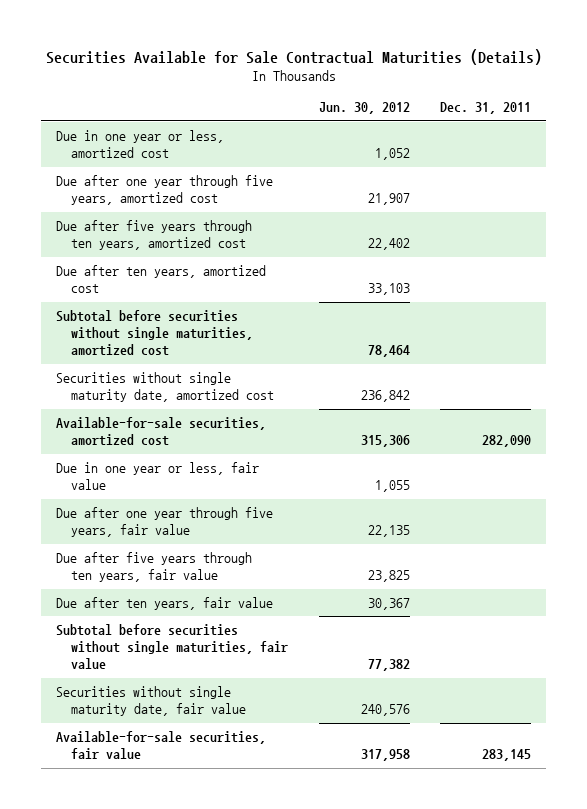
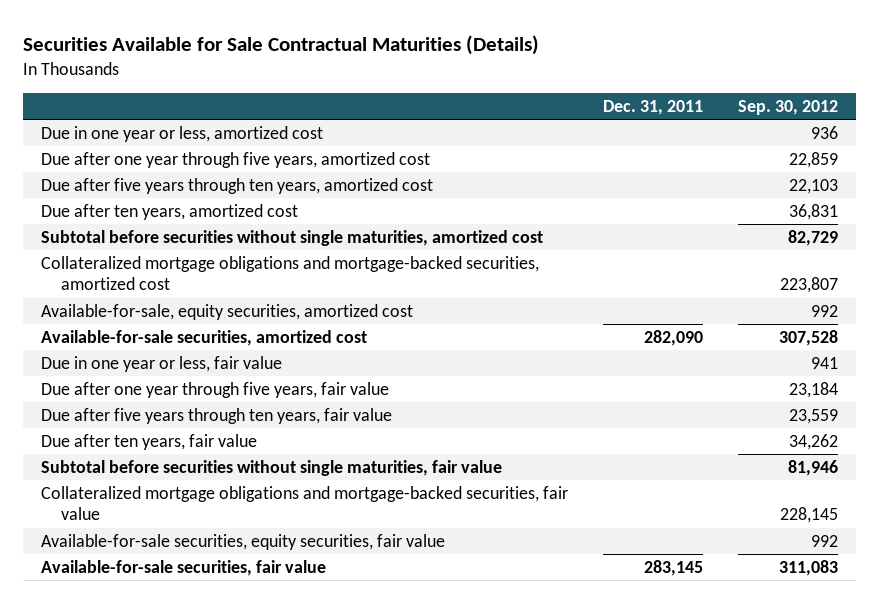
- | Jun. 30, 2012 | Dec. 31, 2011
+ | Dec. 31, 2011 | Sep. 30, 2012
- Securities without single maturity date, amortized cost | 236,842 |
+ Collateralized mortgage obligations and mortgage-backed securities, amortized cost | | 223,807
+ Available-for-sale, equity securities, amortized cost | | 992
- Securities without single maturity date, fair value | 240,576 |
+ Collateralized mortgage obligations and mortgage-backed securities, fair value | | 228,145
+ Available-for-sale securities, equity securities, fair value | | 992

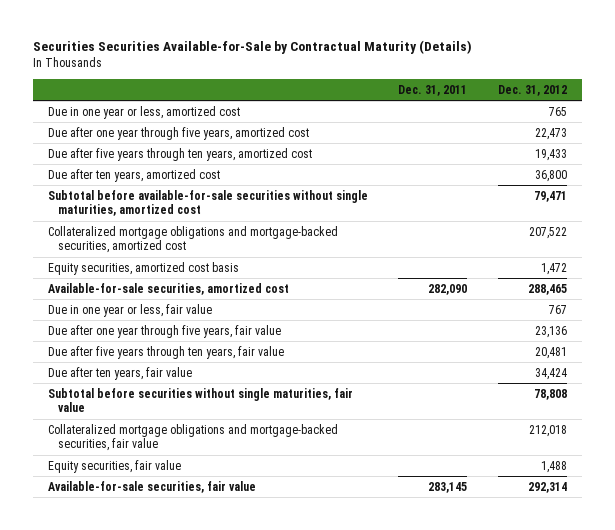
- Securities Available for Sale Contractual Maturities (Details)
+ Securities Securities Available-for-Sale by Contractual Maturity (Details)
- | Dec. 31, 2011 | Sep. 30, 2012
+ | Dec. 31, 2011 | Dec. 31, 2012
- Subtotal before securities without single maturities, amortized cost | | 82,729
+ Subtotal before available-for-sale securities without single maturities, amortized cost | | 79,471
- Available-for-sale, equity securities, amortized cost | | 992
+ Equity securities, amortized cost basis | | 1,472
- Available-for-sale securities, equity securities, fair value | | 992
+ Equity securities, fair value | | 1,488

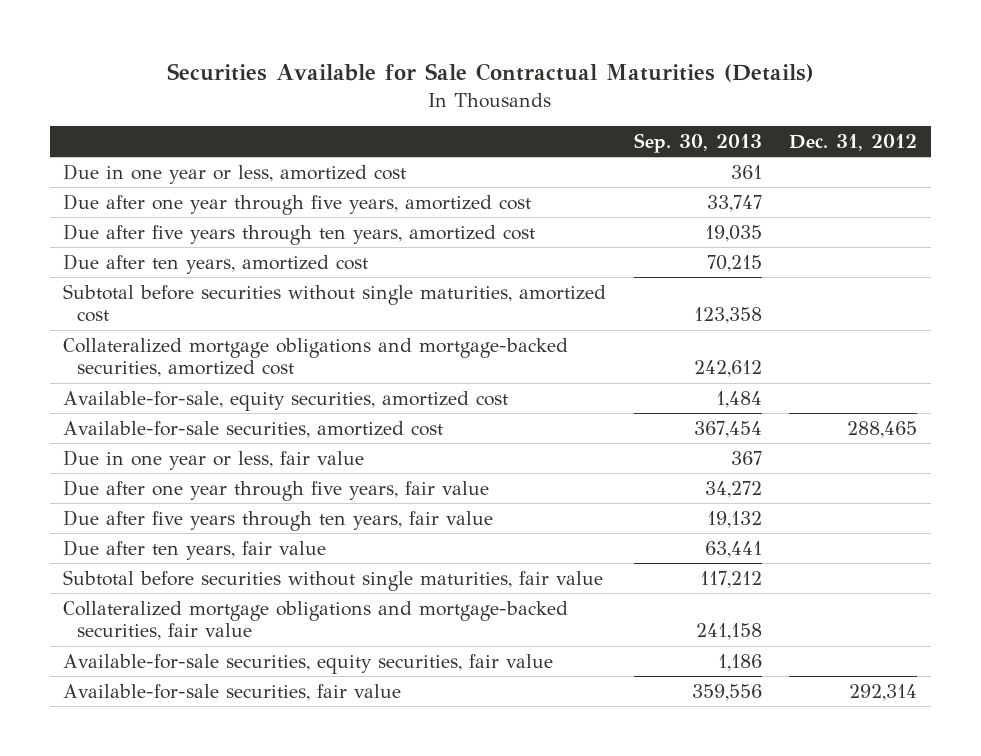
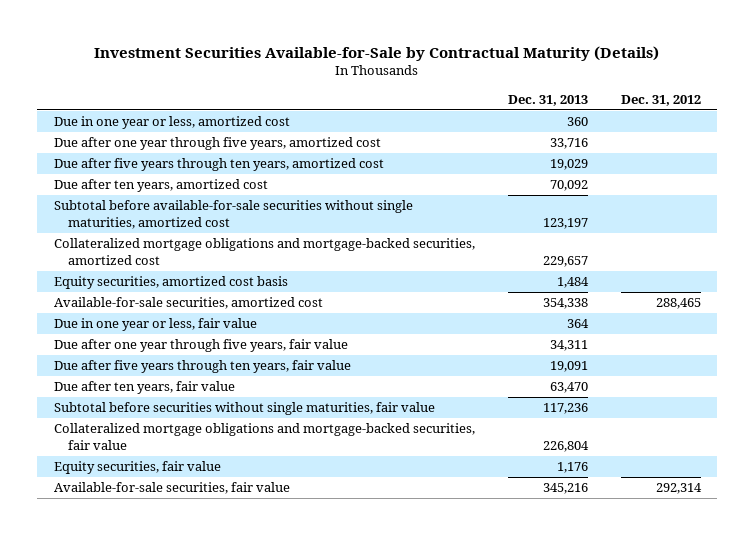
- Securities Available for Sale Contractual Maturities (Details)
+ Investment Securities Available-for-Sale by Contractual Maturity (Details)
- | Sep. 30, 2013 | Dec. 31, 2012
+ | Dec. 31, 2013 | Dec. 31, 2012
- Subtotal before securities without single maturities, amortized cost | 123,358 |
+ Subtotal before available-for-sale securities without single maturities, amortized cost | 123,197 |
- Available-for-sale, equity securities, amortized cost | 1,484 |
+ Equity securities, amortized cost basis | 1,484 |
- Available-for-sale securities, equity securities, fair value | 1,186 |
+ Equity securities, fair value | 1,176 |

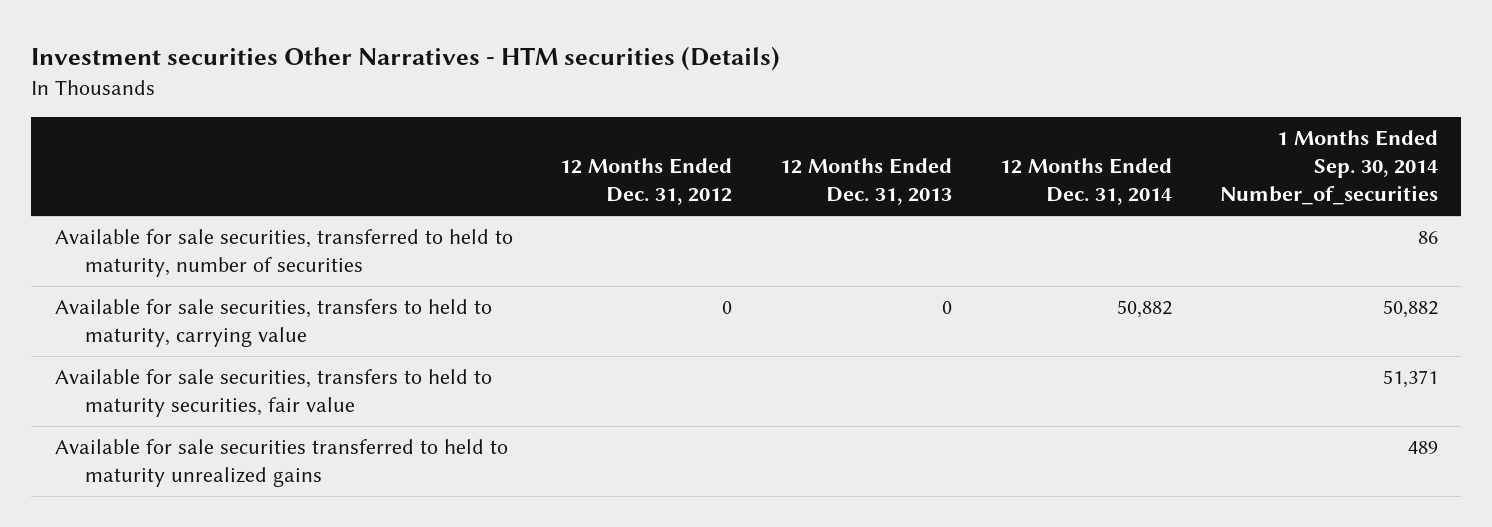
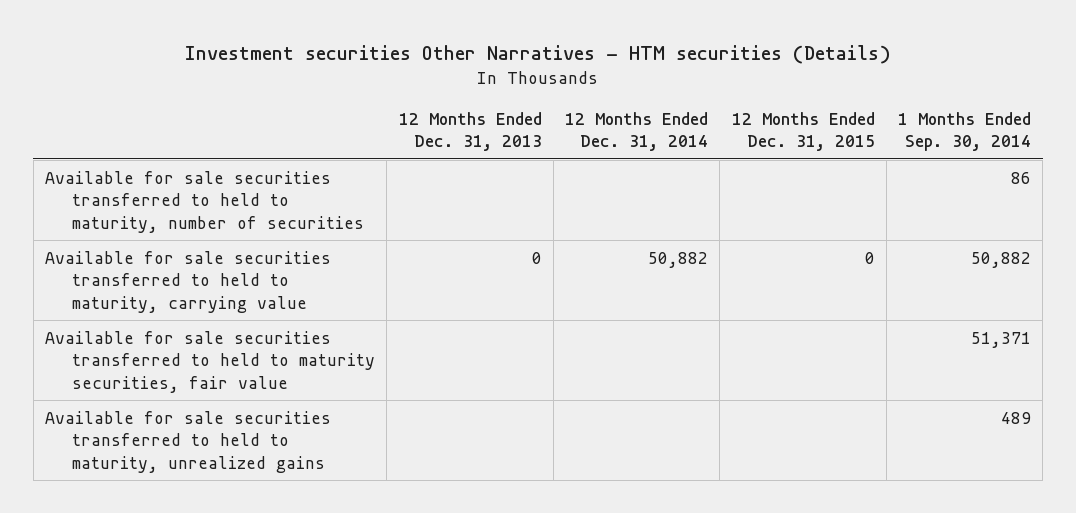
- | 12 Months Ended Dec. 31, 2012 | 12 Months Ended Dec. 31, 2013 | 12 Months Ended Dec. 31, 2014 | 1 Months Ended Sep. 30, 2014 Number_of_securities
+ | 12 Months Ended Dec. 31, 2013 | 12 Months Ended Dec. 31, 2014 | 12 Months Ended Dec. 31, 2015 | 1 Months Ended Sep. 30, 2014
- Available for sale securities, transferred to held to maturity, number of securities | | | | 86
- Available for sale securities, transfers to held to maturity, carrying value | 0 | 0 | 50,882 | 50,882
- Available for sale securities, transfers to held to maturity securities, fair value | | | | 51,371
- Available for sale securities transferred to held to maturity unrealized gains | | | | 489
+ Available for sale securities transferred to held to maturity, number of securities | | | | 86
+ Available for sale securities transferred to held to maturity, carrying value | 0 | 50,882 | 0 | 50,882
+ Available for sale securities transferred to held to maturity securities, fair value | | | | 51,371
+ Available for sale securities transferred to held to maturity, unrealized gains | | | | 489

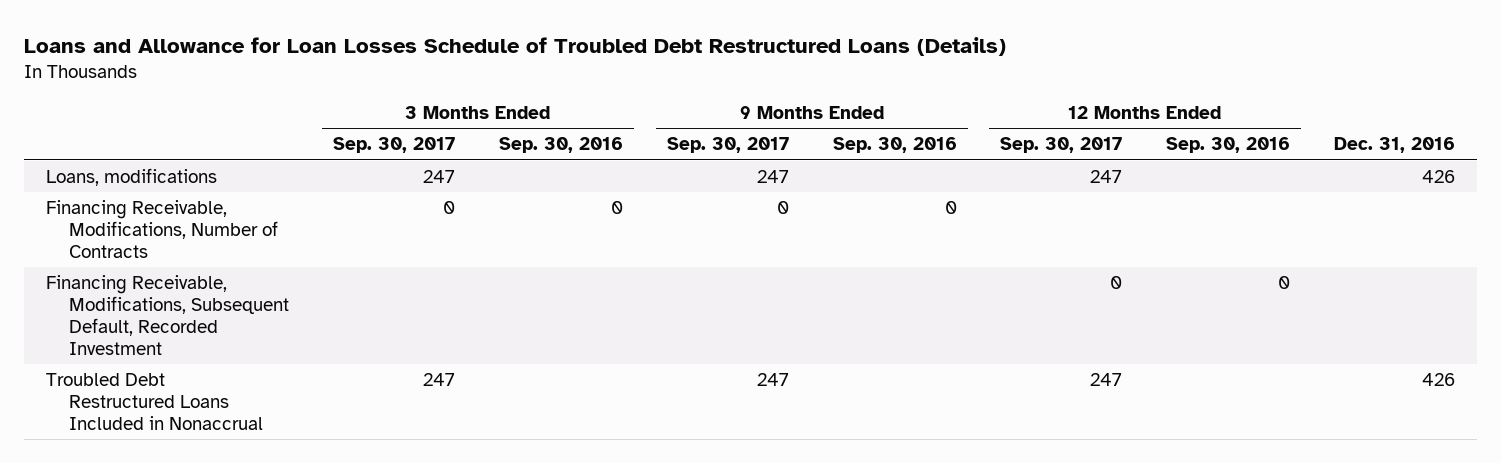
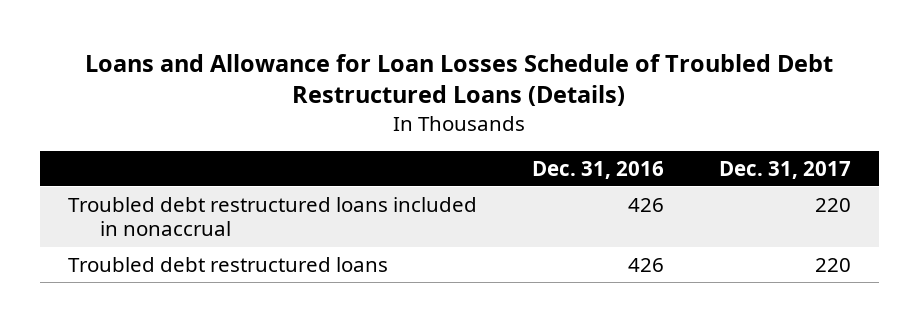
- | 3 Months Ended Sep. 30, 2017 | 3 Months Ended Sep. 30, 2016 | 9 Months Ended Sep. 30, 2017 | 9 Months Ended Sep. 30, 2016 | 12 Months Ended Sep. 30, 2017 | 12 Months Ended Sep. 30, 2016 | Dec. 31, 2016
+ | Dec. 31, 2016 | Dec. 31, 2017
- Loans, modifications | 247 | | 247 | | 247 | | 426
- Financing Receivable, Modifications, Number of Contracts | 0 | 0 | 0 | 0 | | |
- Financing Receivable, Modifications, Subsequent Default, Recorded Investment | | | | | 0 | 0 |
- Troubled Debt Restructured Loans Included in Nonaccrual | 247 | | 247 | | 247 | | 426
+ Troubled debt restructured loans included in nonaccrual | 426 | 220
+ Troubled debt restructured loans | 426 | 220

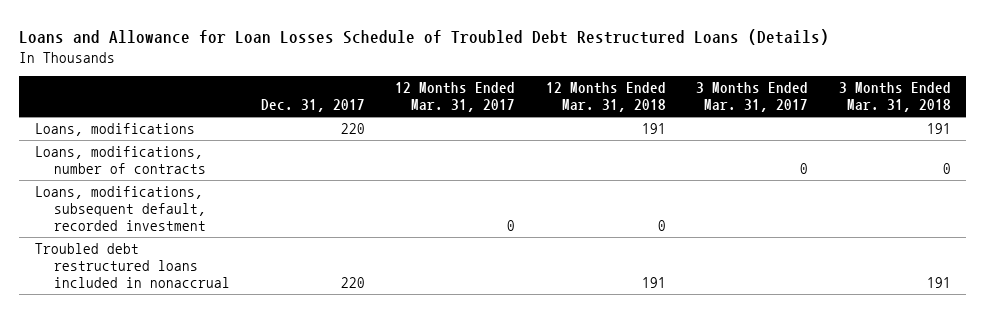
- | Dec. 31, 2016 | Dec. 31, 2017
+ | Dec. 31, 2017 | 12 Months Ended Mar. 31, 2017 | 12 Months Ended Mar. 31, 2018 | 3 Months Ended Mar. 31, 2017 | 3 Months Ended Mar. 31, 2018
+ Loans, modifications | 220 | | 191 | | 191
+ Loans, modifications, number of contracts | | | | 0 | 0
+ Loans, modifications, subsequent default, recorded investment | | 0 | 0 | |
- Troubled debt restructured loans | 426 | 220

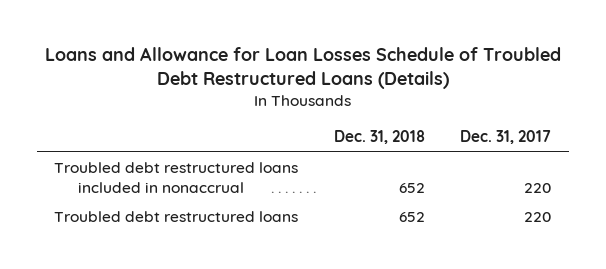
- | Dec. 31, 2017 | 12 Months Ended Mar. 31, 2017 | 12 Months Ended Mar. 31, 2018 | 3 Months Ended Mar. 31, 2017 | 3 Months Ended Mar. 31, 2018
+ | Dec. 31, 2018 | Dec. 31, 2017
- Loans, modifications | 220 | | 191 | | 191
- Loans, modifications, number of contracts | | | | 0 | 0
- Loans, modifications, subsequent default, recorded investment | | 0 | 0 | |
+ Troubled debt restructured loans | 652 | 220

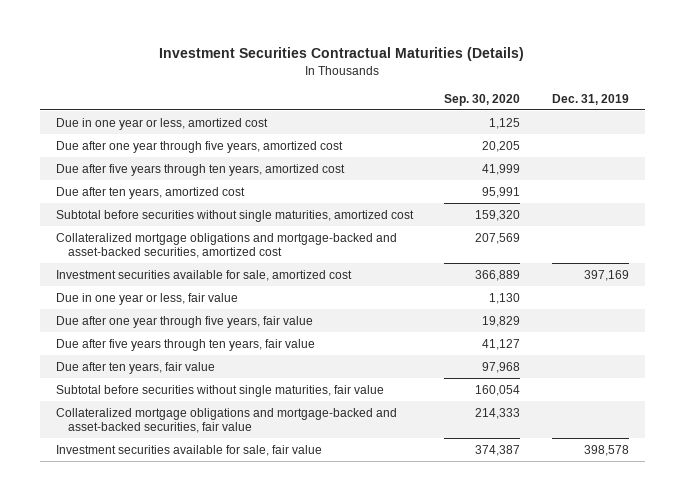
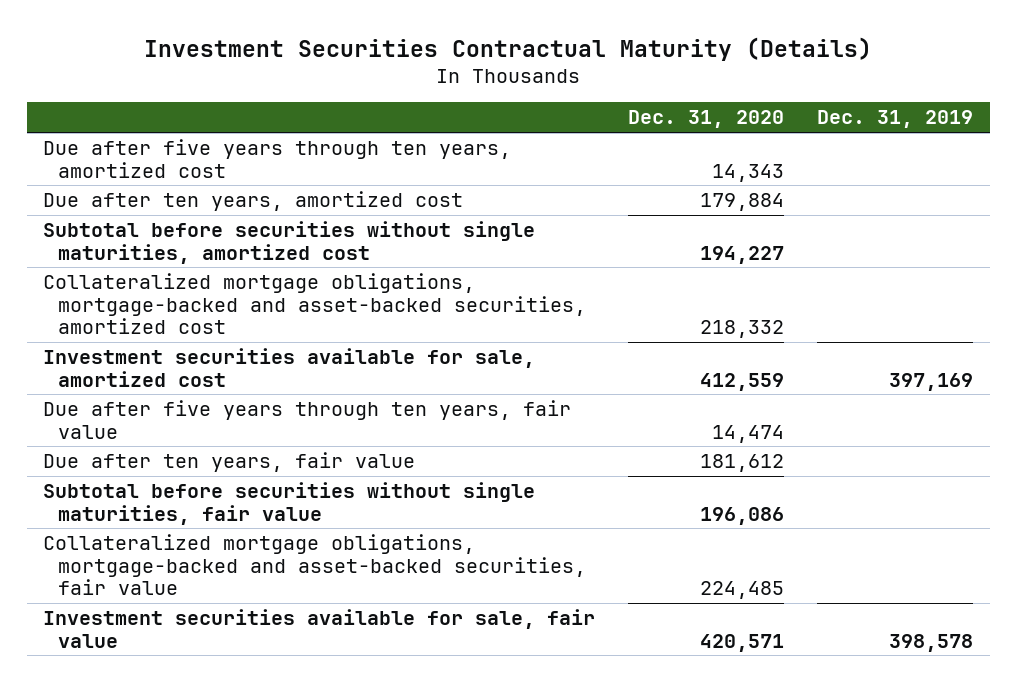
- Investment Securities Contractual Maturities (Details)
+ Investment Securities Contractual Maturity (Details)
- | Sep. 30, 2020 | Dec. 31, 2019
+ | Dec. 31, 2020 | Dec. 31, 2019
- Due in one year or less, amortized cost | 1,125 |
- Due after one year through five years, amortized cost | 20,205 |
- Collateralized mortgage obligations and mortgage-backed and asset-backed securities, amortized cost | 207,569 |
+ Collateralized mortgage obligations, mortgage-backed and asset-backed securities, amortized cost | 218,332 |
- Due in one year or less, fair value | 1,130 |
- Due after one year through five years, fair value | 19,829 |
- Collateralized mortgage obligations and mortgage-backed and asset-backed securities, fair value | 214,333 |
+ Collateralized mortgage obligations, mortgage-backed and asset-backed securities, fair value | 224,485 |

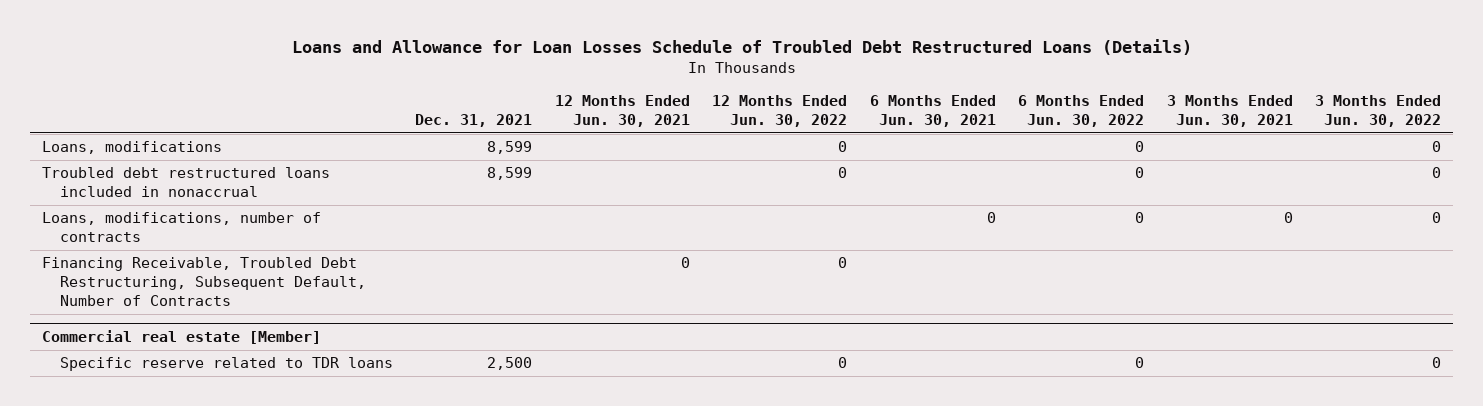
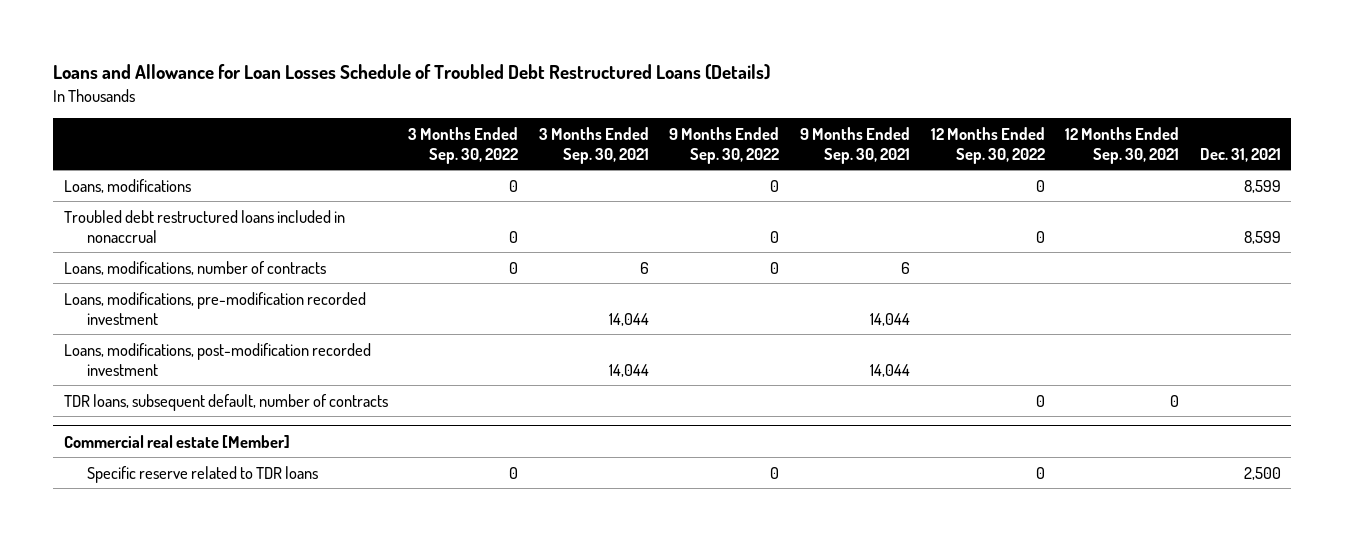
- | Dec. 31, 2021 | 12 Months Ended Jun. 30, 2021 | 12 Months Ended Jun. 30, 2022 | 6 Months Ended Jun. 30, 2021 | 6 Months Ended Jun. 30, 2022 | 3 Months Ended Jun. 30, 2021 | 3 Months Ended Jun. 30, 2022
+ | 3 Months Ended Sep. 30, 2022 | 3 Months Ended Sep. 30, 2021 | 9 Months Ended Sep. 30, 2022 | 9 Months Ended Sep. 30, 2021 | 12 Months Ended Sep. 30, 2022 | 12 Months Ended Sep. 30, 2021 | Dec. 31, 2021
- Financing Receivable, Troubled Debt Restructuring, Subsequent Default, Number of Contracts | | 0 | 0 | | | |
+ Loans, modifications, pre-modification recorded investment | | 14,044 | | 14,044 | | |
+ Loans, modifications, post-modification recorded investment | | 14,044 | | 14,044 | | |
+ TDR loans, subsequent default, number of contracts | | | | | 0 | 0 |

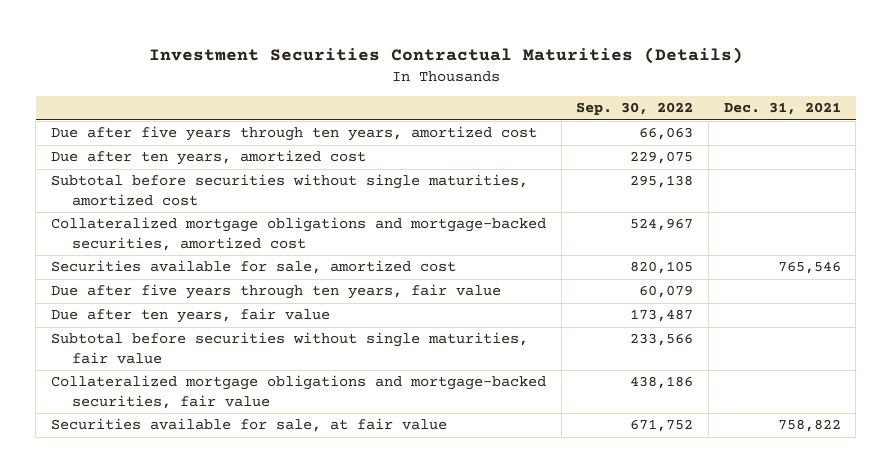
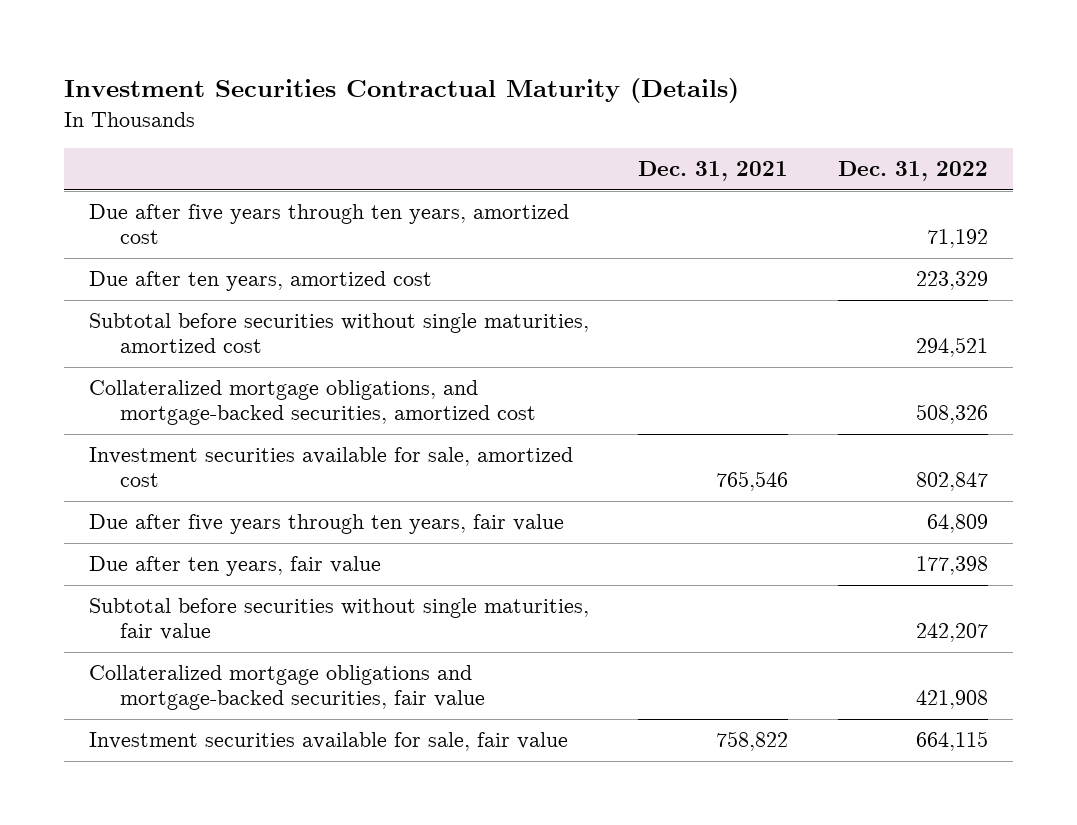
- Investment Securities Contractual Maturities (Details)
+ Investment Securities Contractual Maturity (Details)
- | Sep. 30, 2022 | Dec. 31, 2021
+ | Dec. 31, 2021 | Dec. 31, 2022
- Collateralized mortgage obligations and mortgage-backed securities, amortized cost | 524,967 |
- Securities available for sale, amortized cost | 820,105 | 765,546
+ Collateralized mortgage obligations, and mortgage-backed securities, amortized cost | | 508,326
+ Investment securities available for sale, amortized cost | 765,546 | 802,847
- Securities available for sale, at fair value | 671,752 | 758,822
+ Investment securities available for sale, fair value | 758,822 | 664,115

